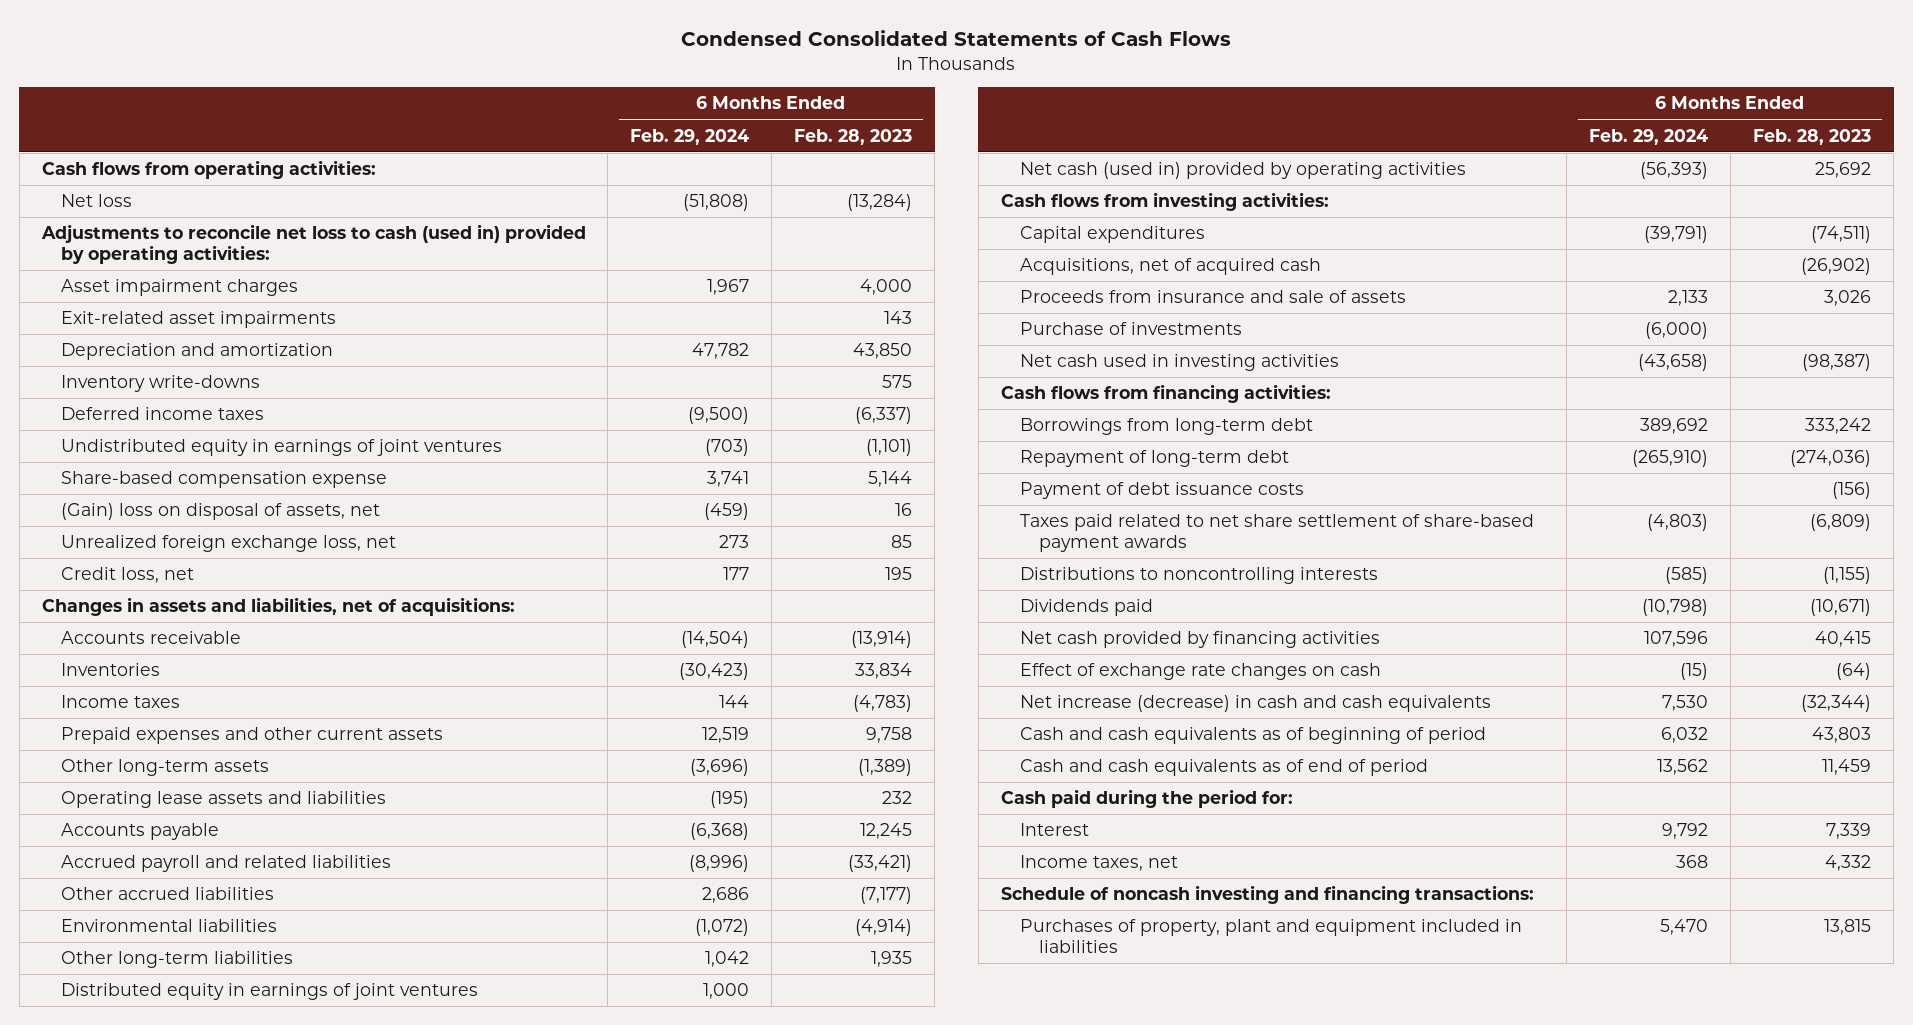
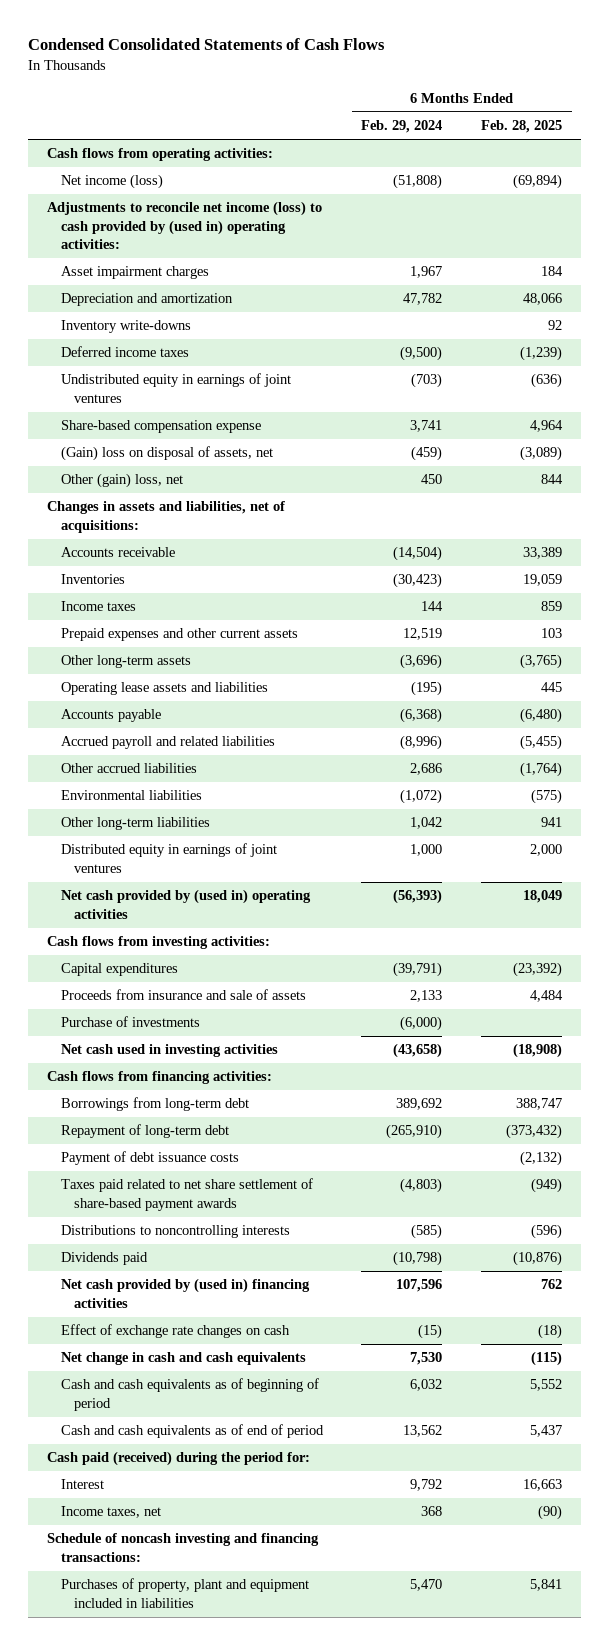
- | 6 Months Ended Feb. 29, 2024 | 6 Months Ended Feb. 28, 2023
+ | 6 Months Ended Feb. 29, 2024 | 6 Months Ended Feb. 28, 2025
- Net loss | (51,808) | (13,284)
- Adjustments to reconcile net loss to cash (used in) provided by operating activities:
+ Net income (loss) | (51,808) | (69,894)
+ Adjustments to reconcile net income (loss) to cash provided by (used in) operating activities:
- Exit-related asset impairments | | 143
- Unrealized foreign exchange loss, net | 273 | 85
- Credit loss, net | 177 | 195
+ Other (gain) loss, net | 450 | 844
- Net cash (used in) provided by operating activities | (56,393) | 25,692
+ Net cash provided by (used in) operating activities | (56,393) | 18,049
- Acquisitions, net of acquired cash | | (26,902)
- Net cash provided by financing activities | 107,596 | 40,415
+ Net cash provided by (used in) financing activities | 107,596 | 762
- Net increase (decrease) in cash and cash equivalents | 7,530 | (32,344)
+ Net change in cash and cash equivalents | 7,530 | (115)
- Cash paid during the period for:
+ Cash paid (received) during the period for:

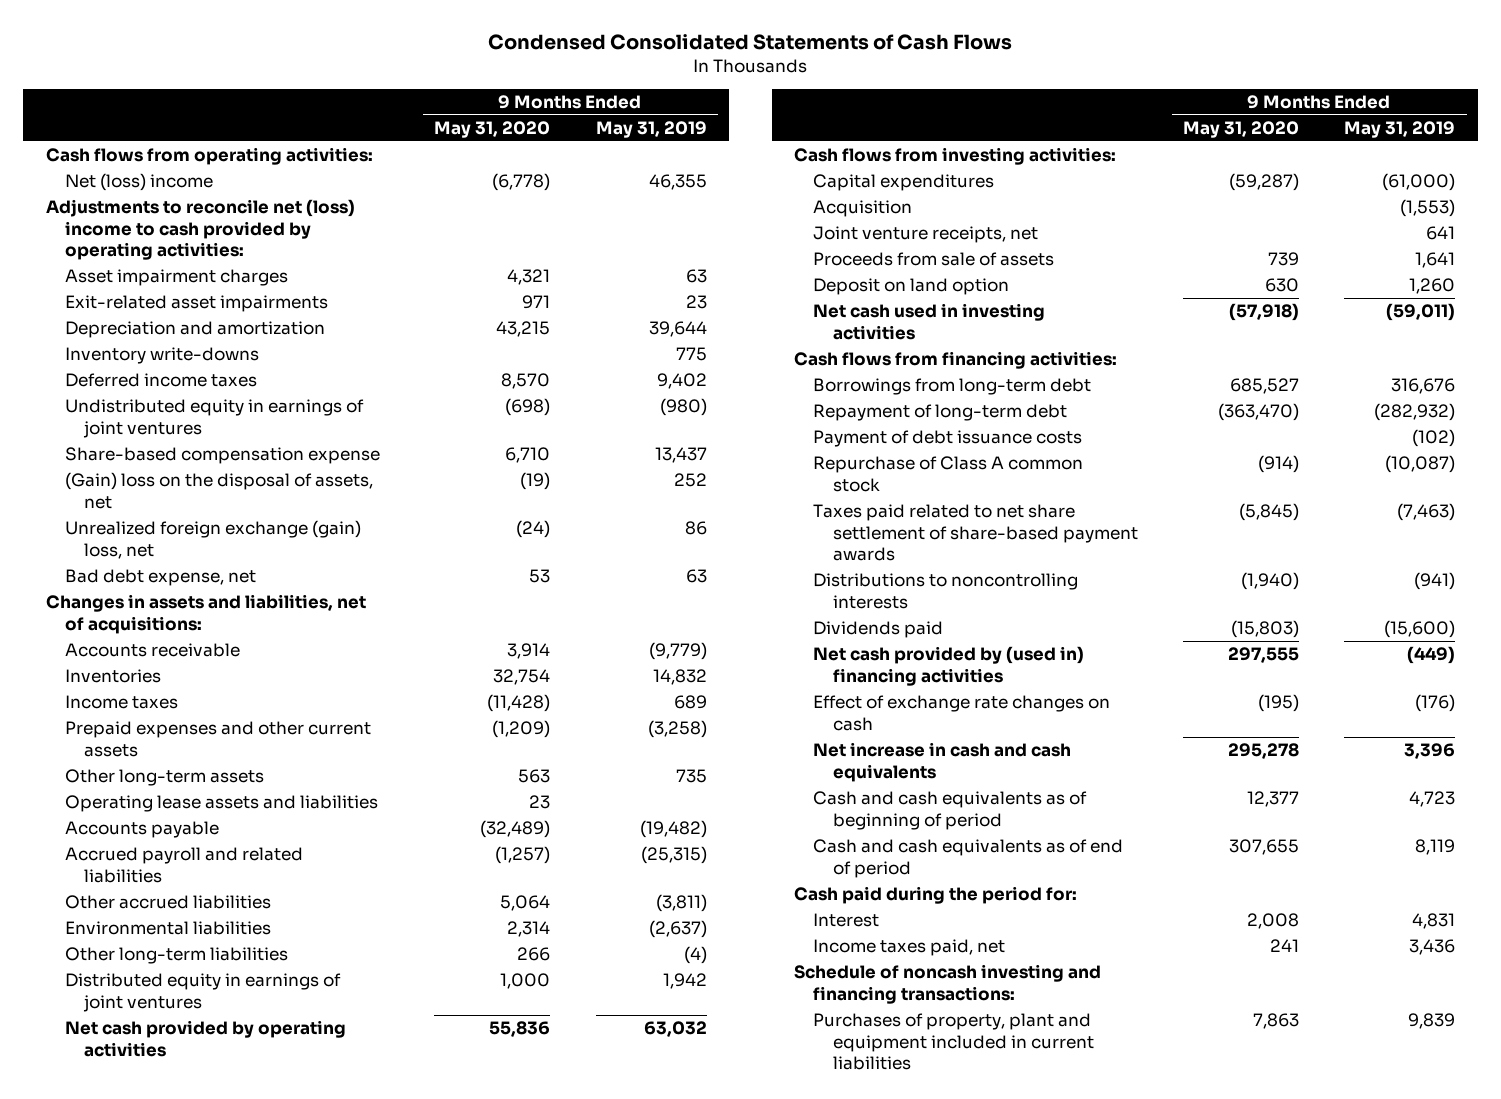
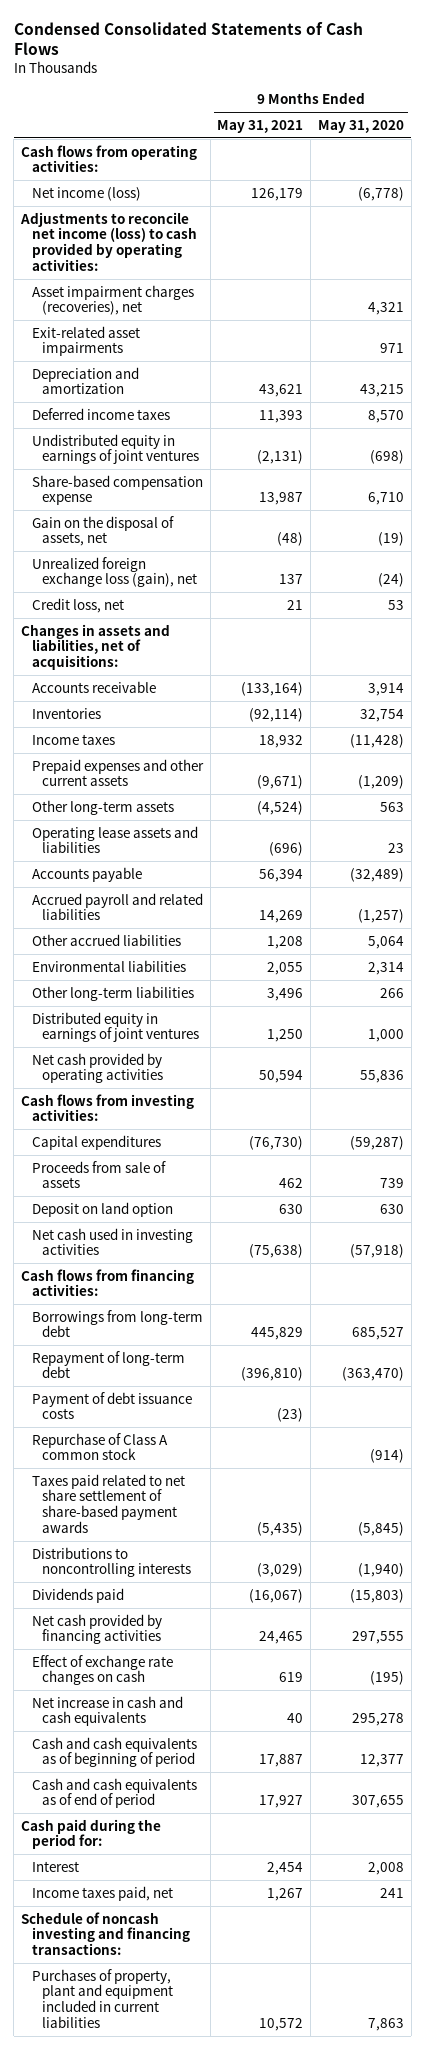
- | 9 Months Ended May 31, 2020 | 9 Months Ended May 31, 2019
+ | 9 Months Ended May 31, 2021 | 9 Months Ended May 31, 2020
- Net (loss) income | (6,778) | 46,355
- Adjustments to reconcile net (loss) income to cash provided by operating activities:
- Asset impairment charges | 4,321 | 63
+ Net income (loss) | 126,179 | (6,778)
+ Adjustments to reconcile net income (loss) to cash provided by operating activities:
+ Asset impairment charges (recoveries), net | | 4,321
- Inventory write-downs | | 775
- (Gain) loss on the disposal of assets, net | (19) | 252
- Unrealized foreign exchange (gain) loss, net | (24) | 86
- Bad debt expense, net | 53 | 63
+ Gain on the disposal of assets, net | (48) | (19)
+ Unrealized foreign exchange loss (gain), net | 137 | (24)
+ Credit loss, net | 21 | 53
- Acquisition | | (1,553)
- Joint venture receipts, net | | 641
- Net cash provided by (used in) financing activities | 297,555 | (449)
+ Net cash provided by financing activities | 24,465 | 297,555

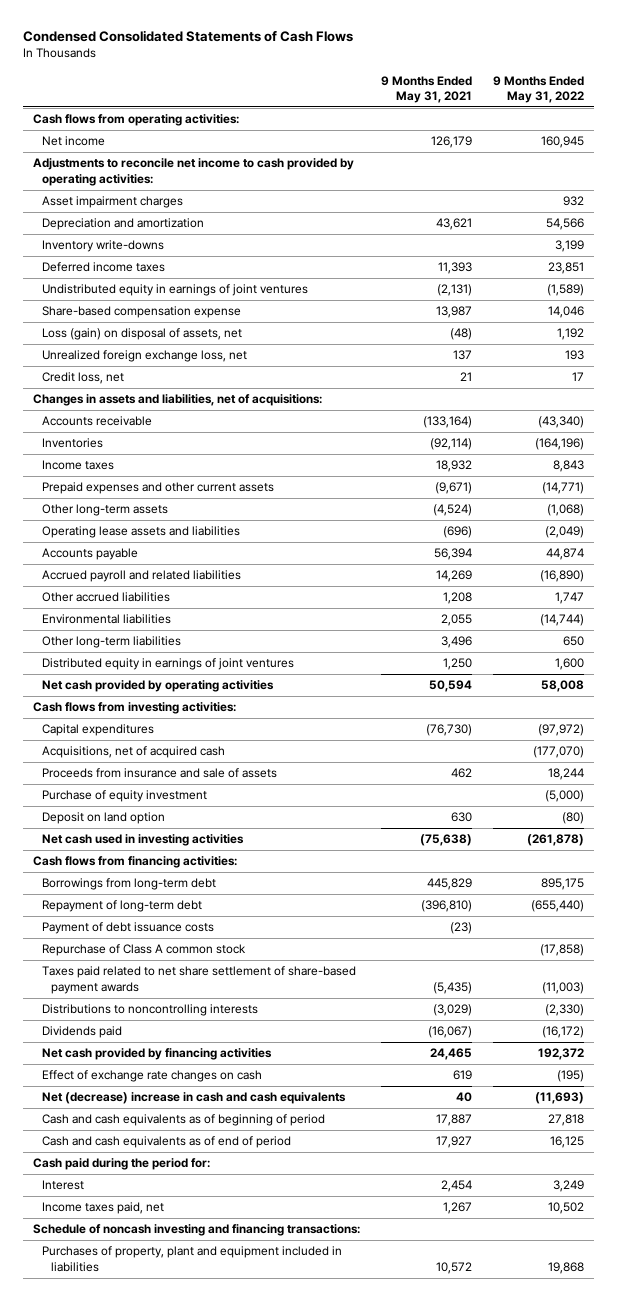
- | 9 Months Ended May 31, 2021 | 9 Months Ended May 31, 2020
+ | 9 Months Ended May 31, 2021 | 9 Months Ended May 31, 2022
- Net income (loss) | 126,179 | (6,778)
- Adjustments to reconcile net income (loss) to cash provided by operating activities:
- Asset impairment charges (recoveries), net | | 4,321
- Exit-related asset impairments | | 971
+ Net income | 126,179 | 160,945
+ Adjustments to reconcile net income to cash provided by operating activities:
+ Asset impairment charges | | 932
+ Inventory write-downs | | 3,199
- Gain on the disposal of assets, net | (48) | (19)
- Unrealized foreign exchange loss (gain), net | 137 | (24)
+ Loss (gain) on disposal of assets, net | (48) | 1,192
+ Unrealized foreign exchange loss, net | 137 | 193
- Proceeds from sale of assets | 462 | 739
+ Acquisitions, net of acquired cash | | (177,070)
+ Proceeds from insurance and sale of assets | 462 | 18,244
+ Purchase of equity investment | | (5,000)
- Net increase in cash and cash equivalents | 40 | 295,278
+ Net (decrease) increase in cash and cash equivalents | 40 | (11,693)
- Purchases of property, plant and equipment included in current liabilities | 10,572 | 7,863
+ Purchases of property, plant and equipment included in liabilities | 10,572 | 19,868

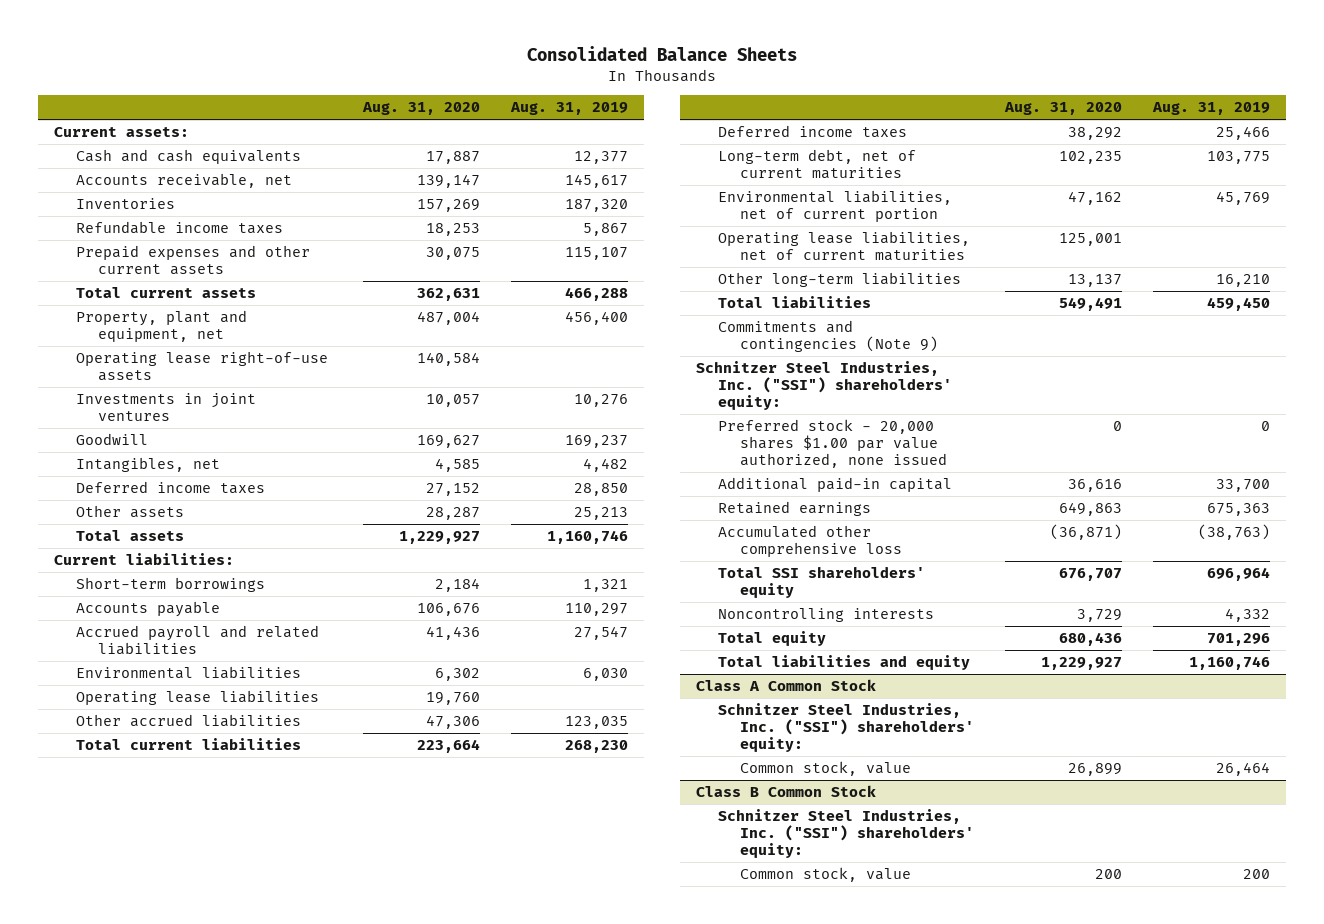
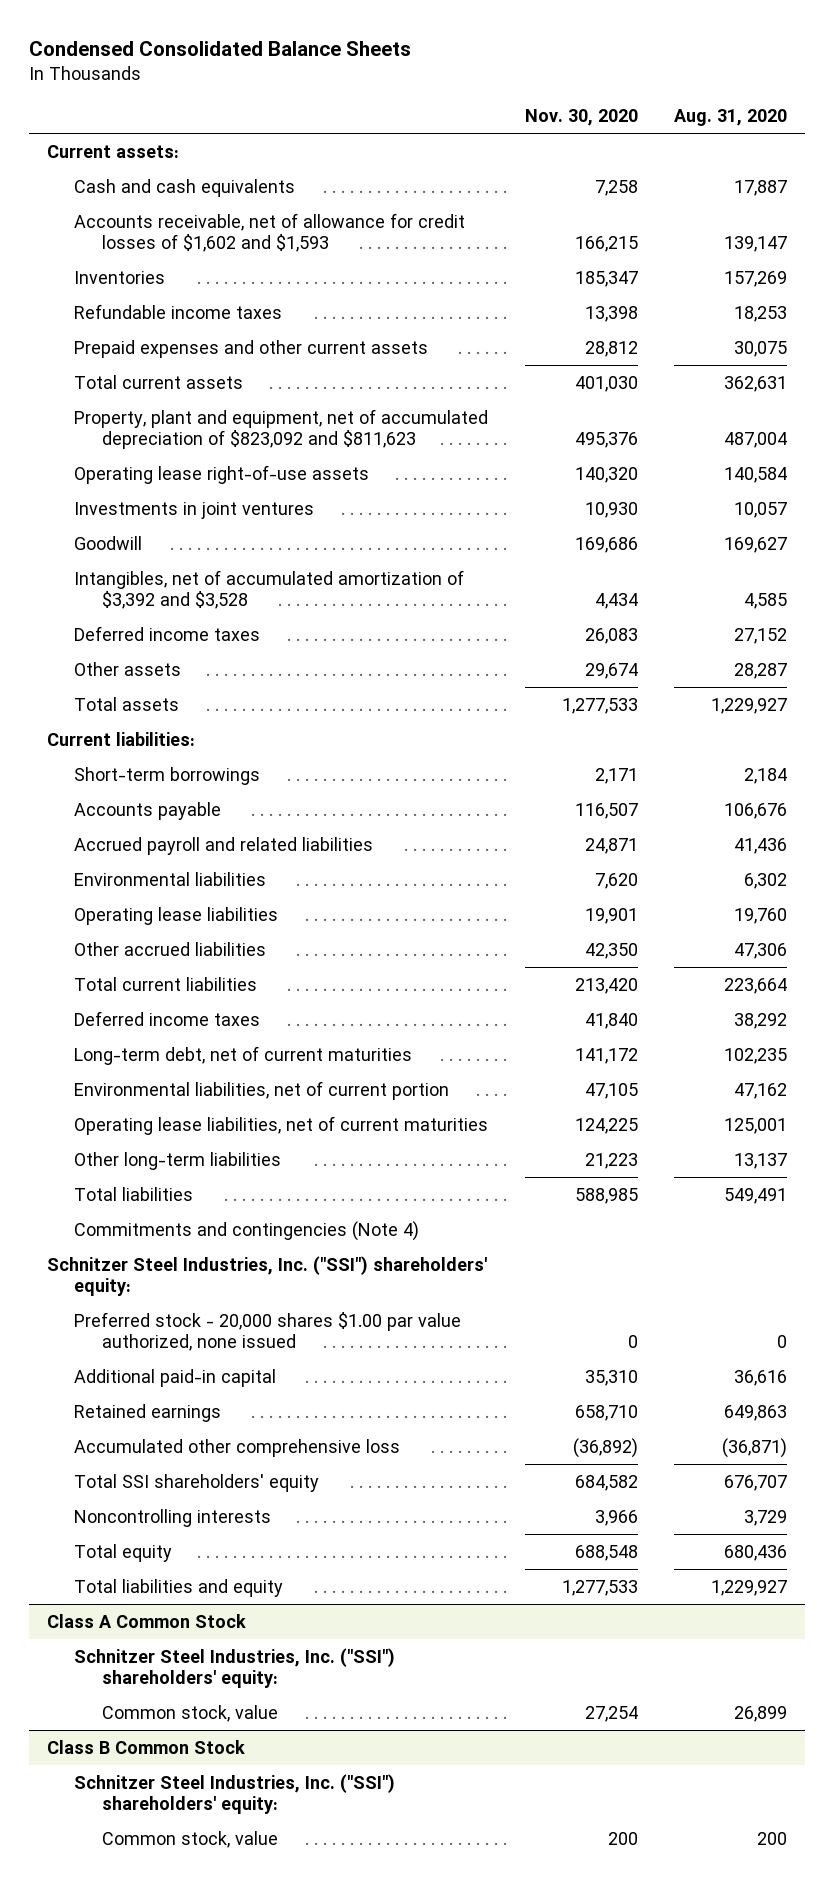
- Consolidated Balance Sheets
+ Condensed Consolidated Balance Sheets
- | Aug. 31, 2020 | Aug. 31, 2019
+ | Nov. 30, 2020 | Aug. 31, 2020
- Accounts receivable, net | 139,147 | 145,617
+ Accounts receivable, net of allowance for credit losses of $1,602 and $1,593 | 166,215 | 139,147
- Property, plant and equipment, net | 487,004 | 456,400
+ Property, plant and equipment, net of accumulated depreciation of $823,092 and $811,623 | 495,376 | 487,004
- Intangibles, net | 4,585 | 4,482
+ Intangibles, net of accumulated amortization of $3,392 and $3,528 | 4,434 | 4,585
- Commitments and contingencies (Note 9)
+ Commitments and contingencies (Note 4)

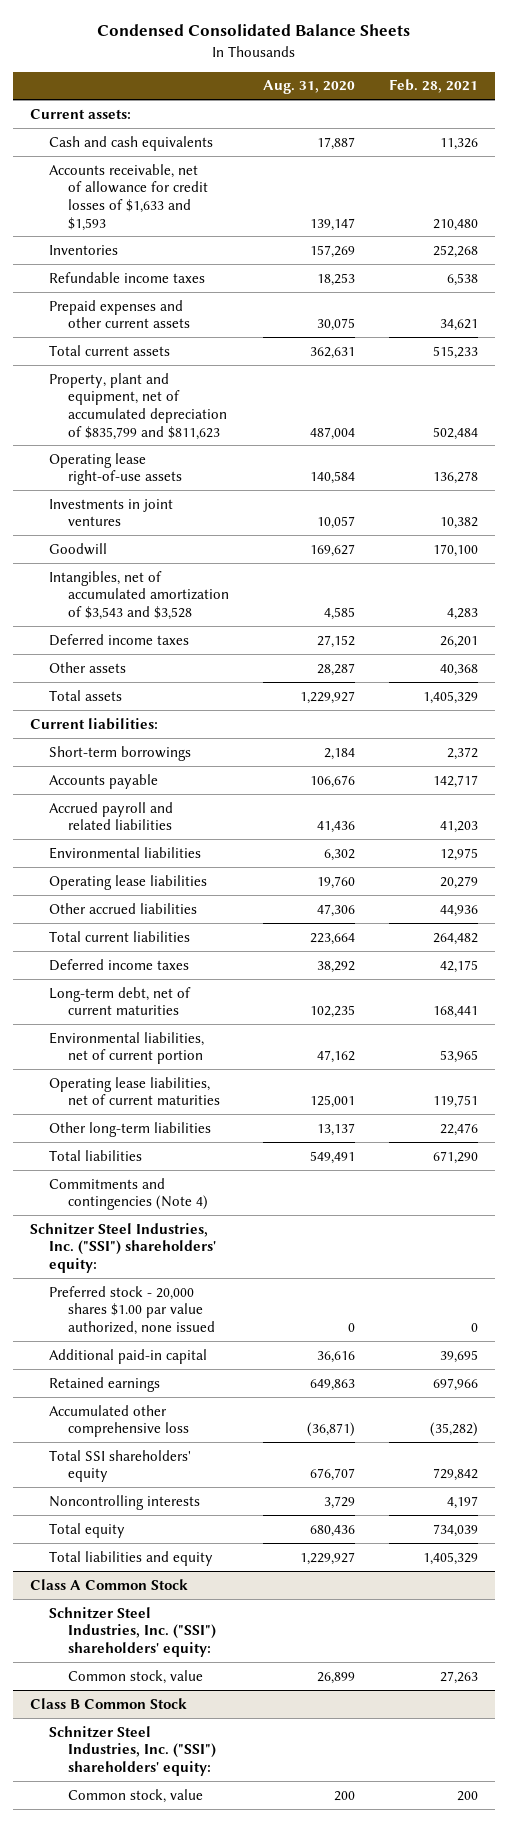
- | Nov. 30, 2020 | Aug. 31, 2020
+ | Aug. 31, 2020 | Feb. 28, 2021
- Accounts receivable, net of allowance for credit losses of $1,602 and $1,593 | 166,215 | 139,147
+ Accounts receivable, net of allowance for credit losses of $1,633 and $1,593 | 139,147 | 210,480
- Property, plant and equipment, net of accumulated depreciation of $823,092 and $811,623 | 495,376 | 487,004
+ Property, plant and equipment, net of accumulated depreciation of $835,799 and $811,623 | 487,004 | 502,484
- Intangibles, net of accumulated amortization of $3,392 and $3,528 | 4,434 | 4,585
+ Intangibles, net of accumulated amortization of $3,543 and $3,528 | 4,585 | 4,283

